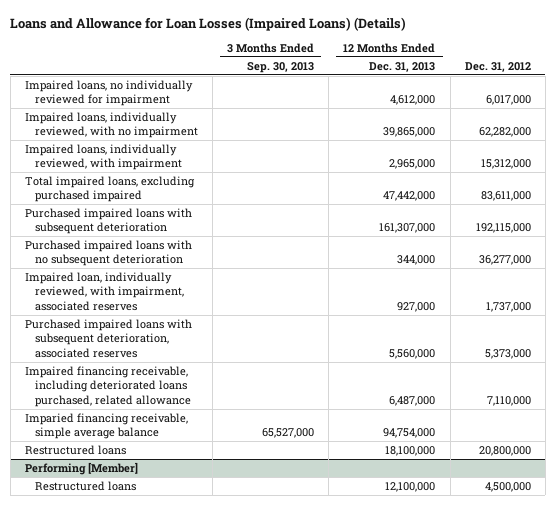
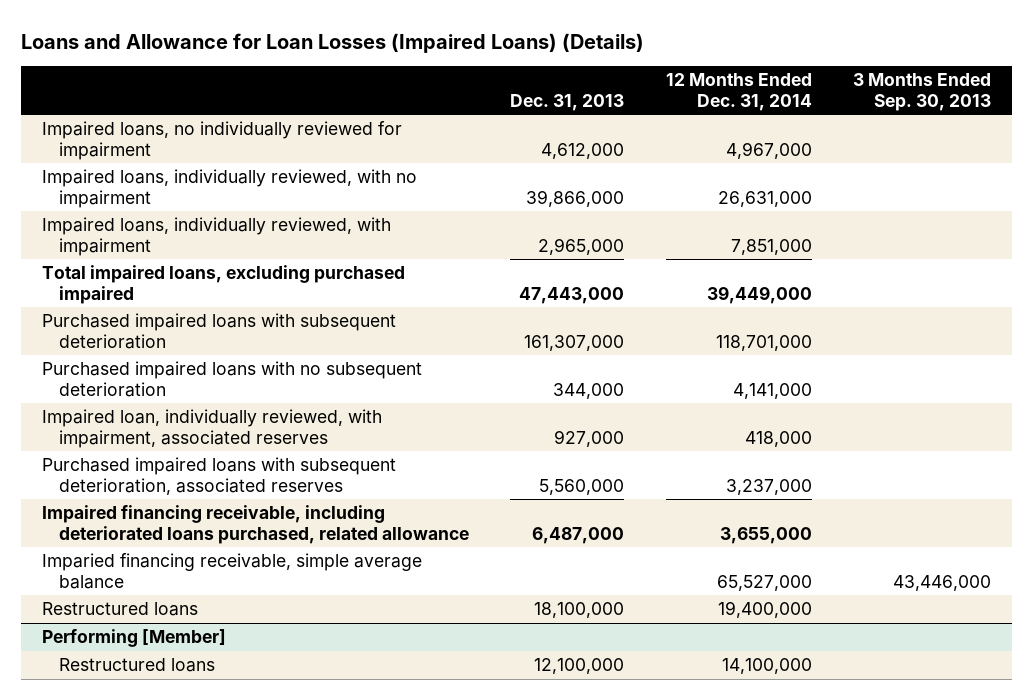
- | 3 Months Ended Sep. 30, 2013 | 12 Months Ended Dec. 31, 2013 | Dec. 31, 2012
+ | Dec. 31, 2013 | 12 Months Ended Dec. 31, 2014 | 3 Months Ended Sep. 30, 2013
- Imparied financing receivable, simple average balance | 65,527,000 | 94,754,000 |
+ Imparied financing receivable, simple average balance | | 65,527,000 | 43,446,000

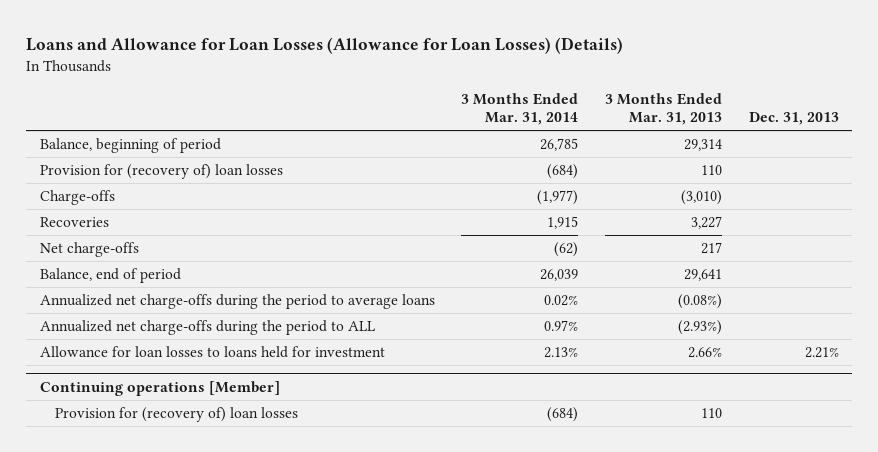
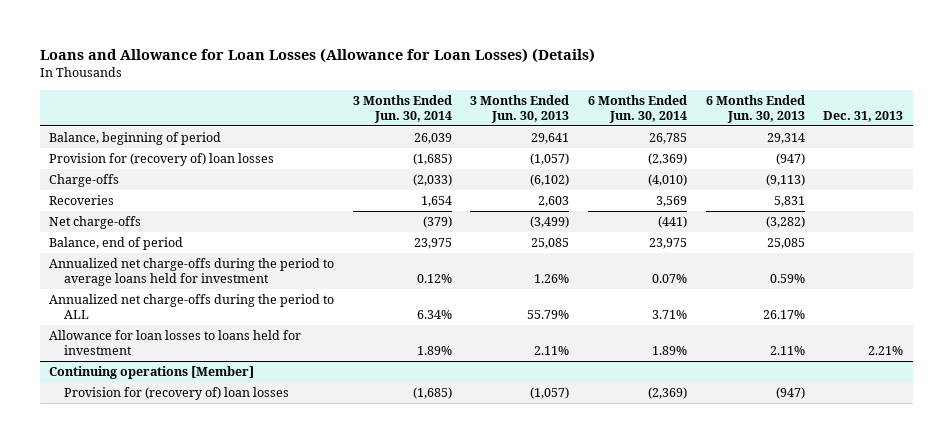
- | 3 Months Ended Mar. 31, 2014 | 3 Months Ended Mar. 31, 2013 | Dec. 31, 2013
+ | 3 Months Ended Jun. 30, 2014 | 3 Months Ended Jun. 30, 2013 | 6 Months Ended Jun. 30, 2014 | 6 Months Ended Jun. 30, 2013 | Dec. 31, 2013
- Annualized net charge-offs during the period to average loans | 0.02% | (0.08%) |
+ Annualized net charge-offs during the period to average loans held for investment | 0.12% | 1.26% | 0.07% | 0.59% |

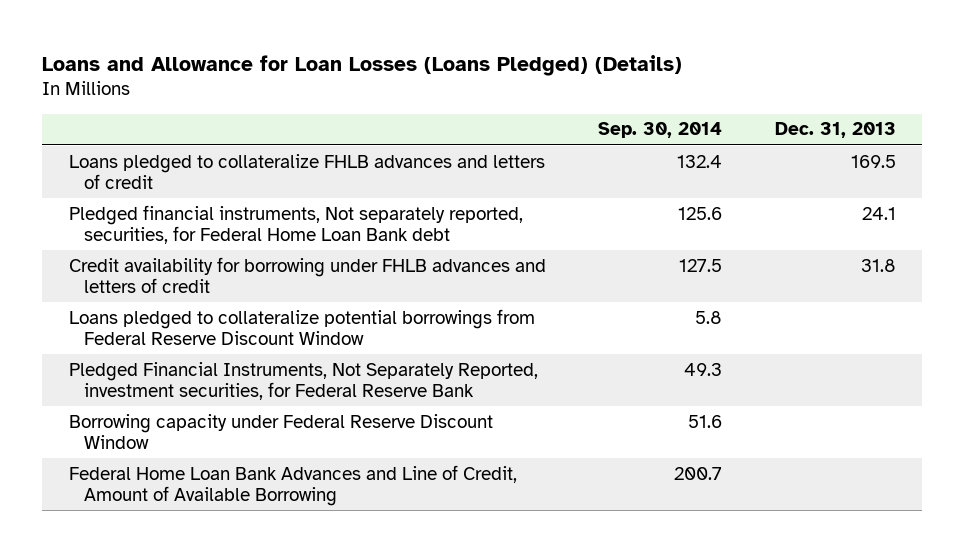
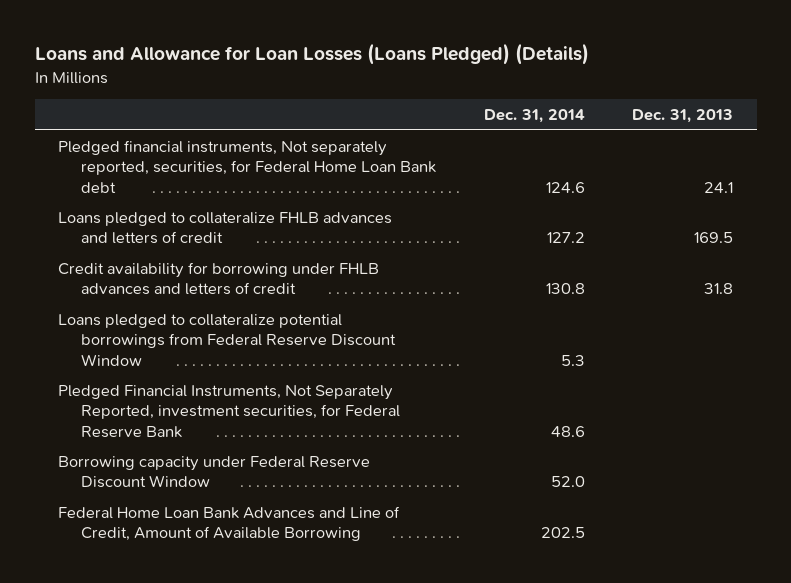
- | Sep. 30, 2014 | Dec. 31, 2013
+ | Dec. 31, 2014 | Dec. 31, 2013
moved down: Loans pledged to collateralize FHLB advances and letters of credit | 127.2 | 169.5

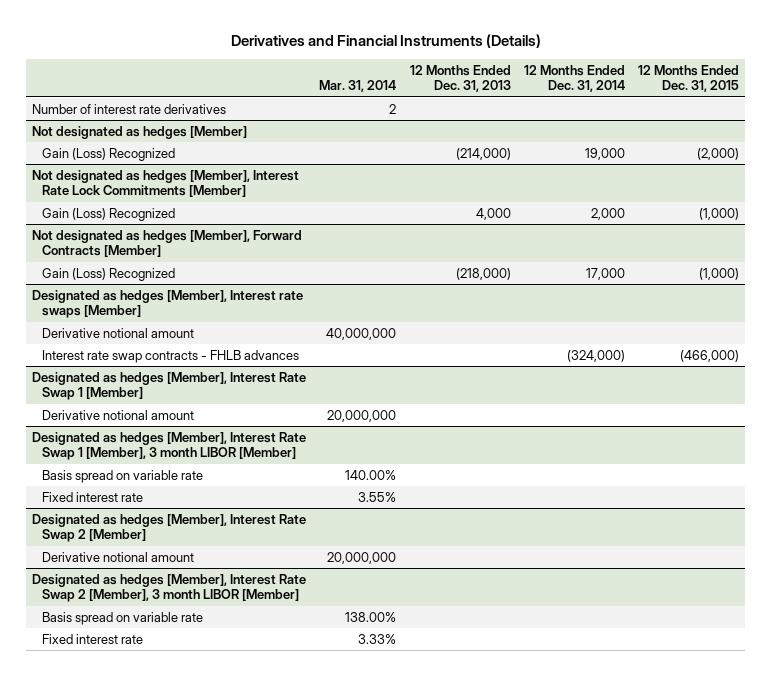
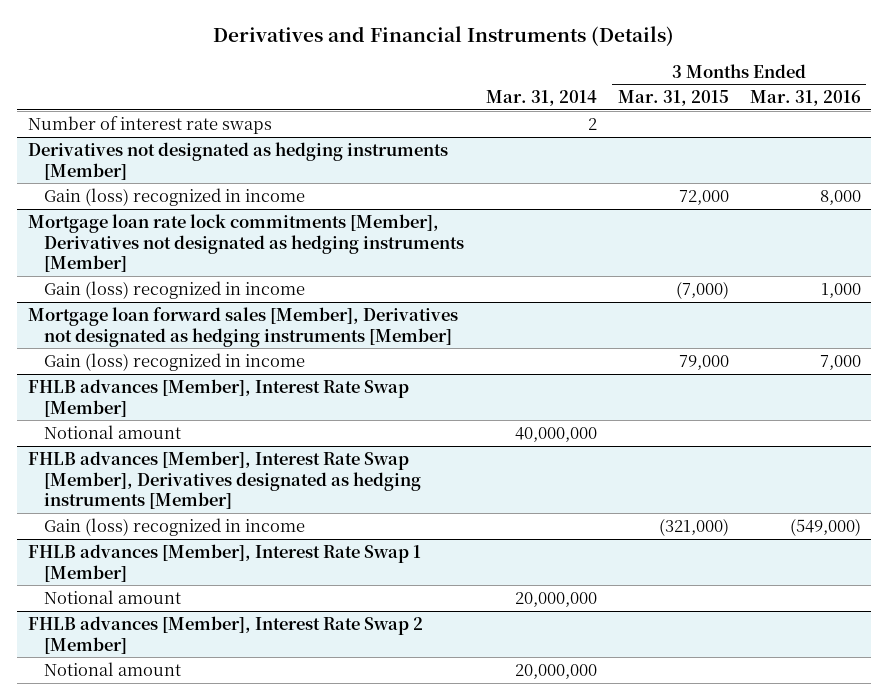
- | Mar. 31, 2014 | 12 Months Ended Dec. 31, 2013 | 12 Months Ended Dec. 31, 2014 | 12 Months Ended Dec. 31, 2015
+ | Mar. 31, 2014 | 3 Months Ended Mar. 31, 2015 | 3 Months Ended Mar. 31, 2016
- Number of interest rate derivatives | 2 | | |
- Not designated as hedges [Member]
- Gain (Loss) Recognized | | (214,000) | 19,000 | (2,000)
- Not designated as hedges [Member], Interest Rate Lock Commitments [Member]
- Gain (Loss) Recognized | | 4,000 | 2,000 | (1,000)
- Not designated as hedges [Member], Forward Contracts [Member]
- Gain (Loss) Recognized | | (218,000) | 17,000 | (1,000)
- Designated as hedges [Member], Interest rate swaps [Member]
- Derivative notional amount | 40,000,000 | | |
- Interest rate swap contracts - FHLB advances | | | (324,000) | (466,000)
- Designated as hedges [Member], Interest Rate Swap 1 [Member]
- Derivative notional amount | 20,000,000 | | |
- Designated as hedges [Member], Interest Rate Swap 1 [Member], 3 month LIBOR [Member]
- Basis spread on variable rate | 140.00% | | |
- Fixed interest rate | 3.55% | | |
- Designated as hedges [Member], Interest Rate Swap 2 [Member]
- Derivative notional amount | 20,000,000 | | |
- Designated as hedges [Member], Interest Rate Swap 2 [Member], 3 month LIBOR [Member]
- Basis spread on variable rate | 138.00% | | |
- Fixed interest rate | 3.33% | | |
+ Number of interest rate swaps | 2 | |
+ Derivatives not designated as hedging instruments [Member]
+ Gain (loss) recognized in income | | 72,000 | 8,000
+ Mortgage loan rate lock commitments [Member], Derivatives not designated as hedging instruments [Member]
+ Gain (loss) recognized in income | | (7,000) | 1,000
+ Mortgage loan forward sales [Member], Derivatives not designated as hedging instruments [Member]
+ Gain (loss) recognized in income | | 79,000 | 7,000
+ FHLB advances [Member], Interest Rate Swap [Member]
+ Notional amount | 40,000,000 | |
+ FHLB advances [Member], Interest Rate Swap [Member], Derivatives designated as hedging instruments [Member]
+ Gain (loss) recognized in income | | (321,000) | (549,000)
+ FHLB advances [Member], Interest Rate Swap 1 [Member]
+ Notional amount | 20,000,000 | |
+ FHLB advances [Member], Interest Rate Swap 2 [Member]
+ Notional amount | 20,000,000 | |

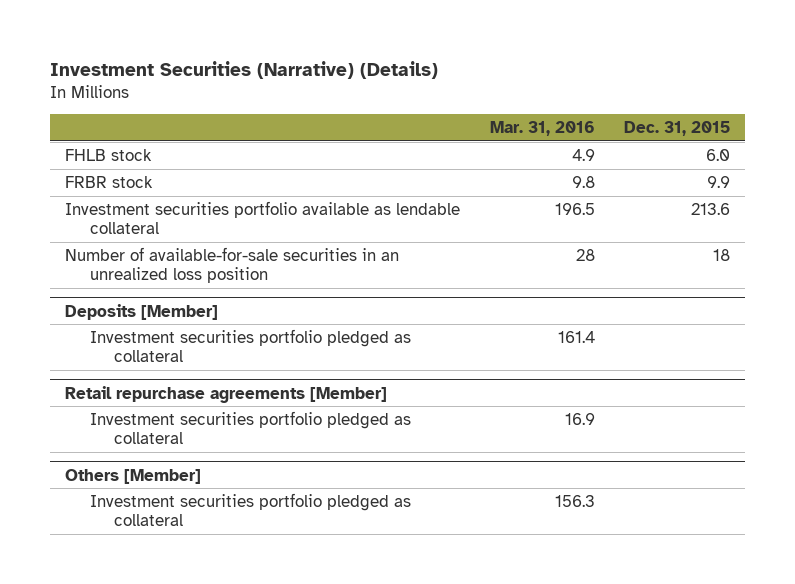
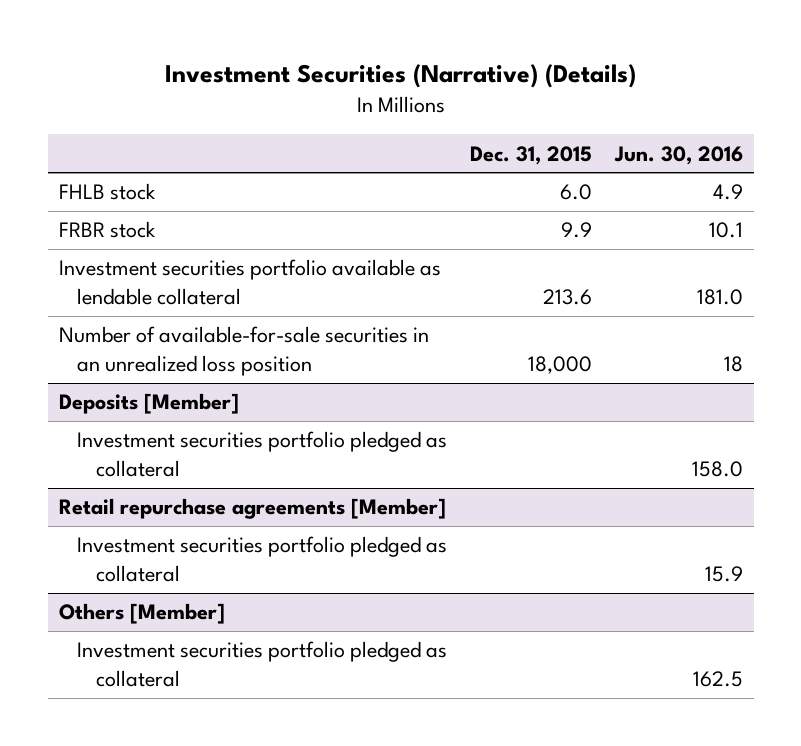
- | Mar. 31, 2016 | Dec. 31, 2015
+ | Dec. 31, 2015 | Jun. 30, 2016
- Number of available-for-sale securities in an unrealized loss position | 28 | 18
+ Number of available-for-sale securities in an unrealized loss position | 18,000 | 18

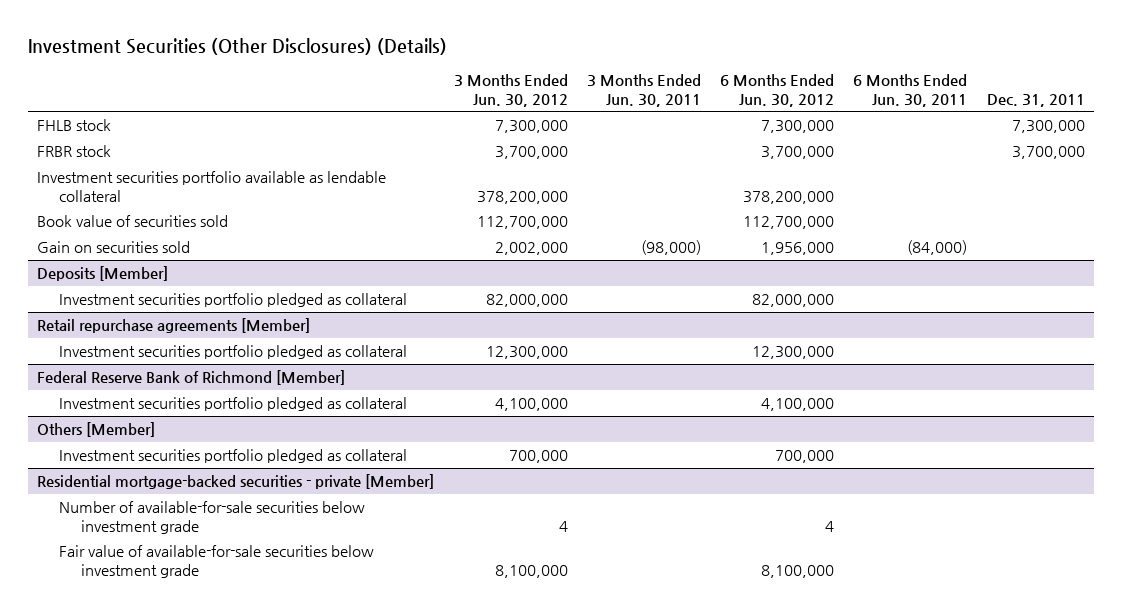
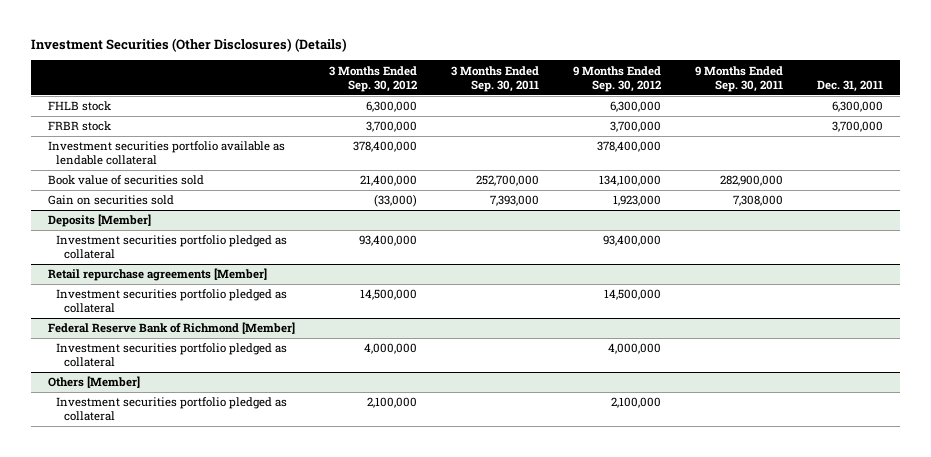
- | 3 Months Ended Jun. 30, 2012 | 3 Months Ended Jun. 30, 2011 | 6 Months Ended Jun. 30, 2012 | 6 Months Ended Jun. 30, 2011 | Dec. 31, 2011
+ | 3 Months Ended Sep. 30, 2012 | 3 Months Ended Sep. 30, 2011 | 9 Months Ended Sep. 30, 2012 | 9 Months Ended Sep. 30, 2011 | Dec. 31, 2011
- FHLB stock | 7,300,000 | | 7,300,000 | | 7,300,000
+ FHLB stock | 6,300,000 | | 6,300,000 | | 6,300,000
- Residential mortgage-backed securities - private [Member]
- Number of available-for-sale securities below investment grade | 4 | | 4 | |
- Fair value of available-for-sale securities below investment grade | 8,100,000 | | 8,100,000 | |

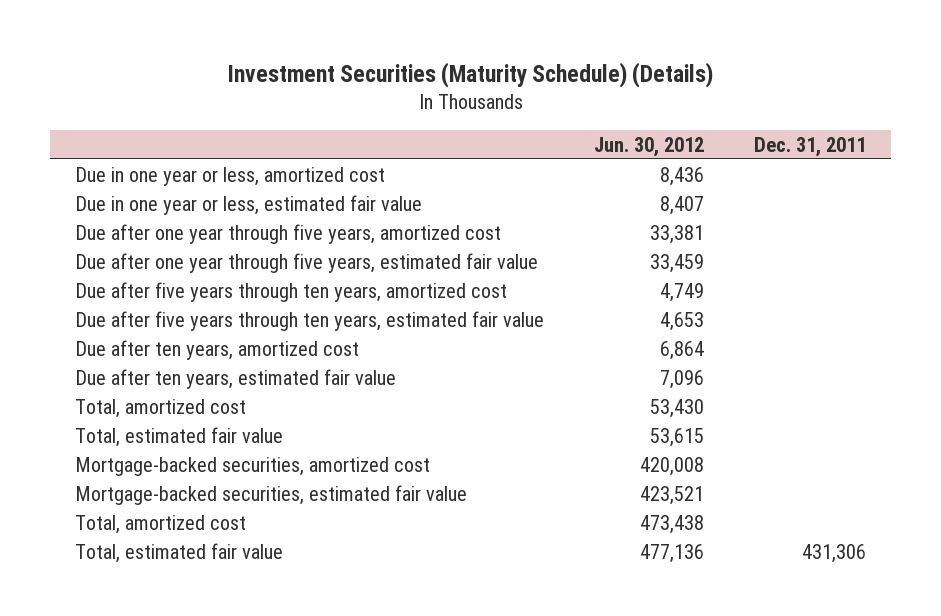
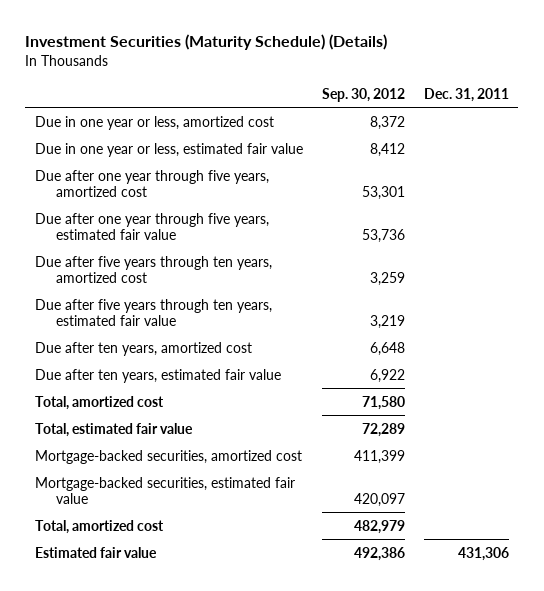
- | Jun. 30, 2012 | Dec. 31, 2011
+ | Sep. 30, 2012 | Dec. 31, 2011
- Total, estimated fair value | 477,136 | 431,306
+ Estimated fair value | 492,386 | 431,306

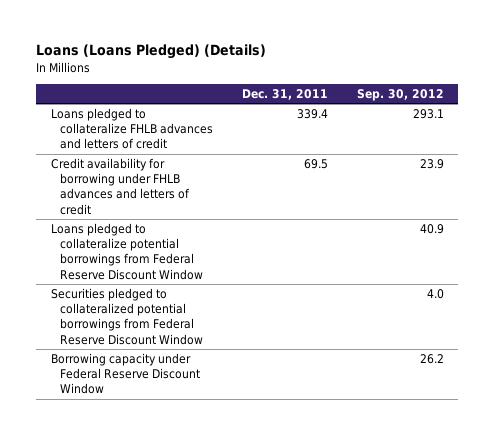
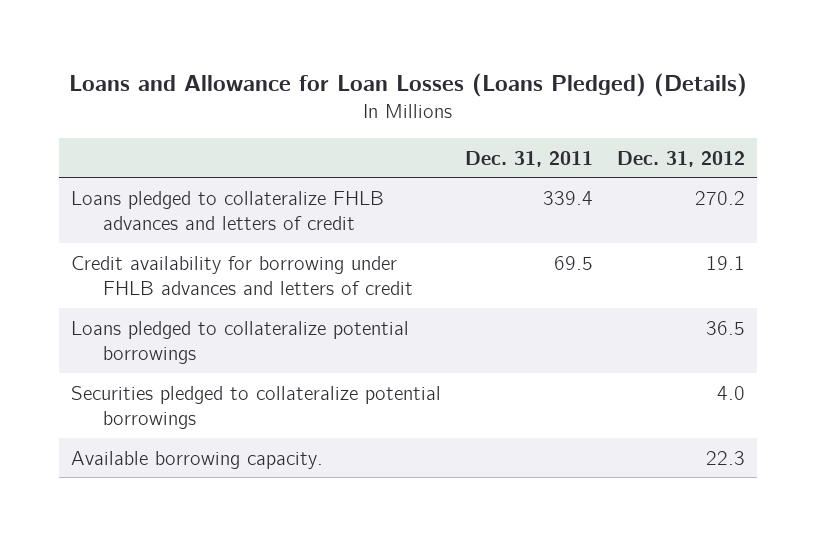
- Loans (Loans Pledged) (Details)
+ Loans and Allowance for Loan Losses (Loans Pledged) (Details)
- | Dec. 31, 2011 | Sep. 30, 2012
+ | Dec. 31, 2011 | Dec. 31, 2012
- Loans pledged to collateralize potential borrowings from Federal Reserve Discount Window | | 40.9
- Securities pledged to collateralized potential borrowings from Federal Reserve Discount Window | | 4.0
- Borrowing capacity under Federal Reserve Discount Window | | 26.2
+ Loans pledged to collateralize potential borrowings | | 36.5
+ Securities pledged to collateralize potential borrowings | | 4.0
+ Available borrowing capacity. | | 22.3

